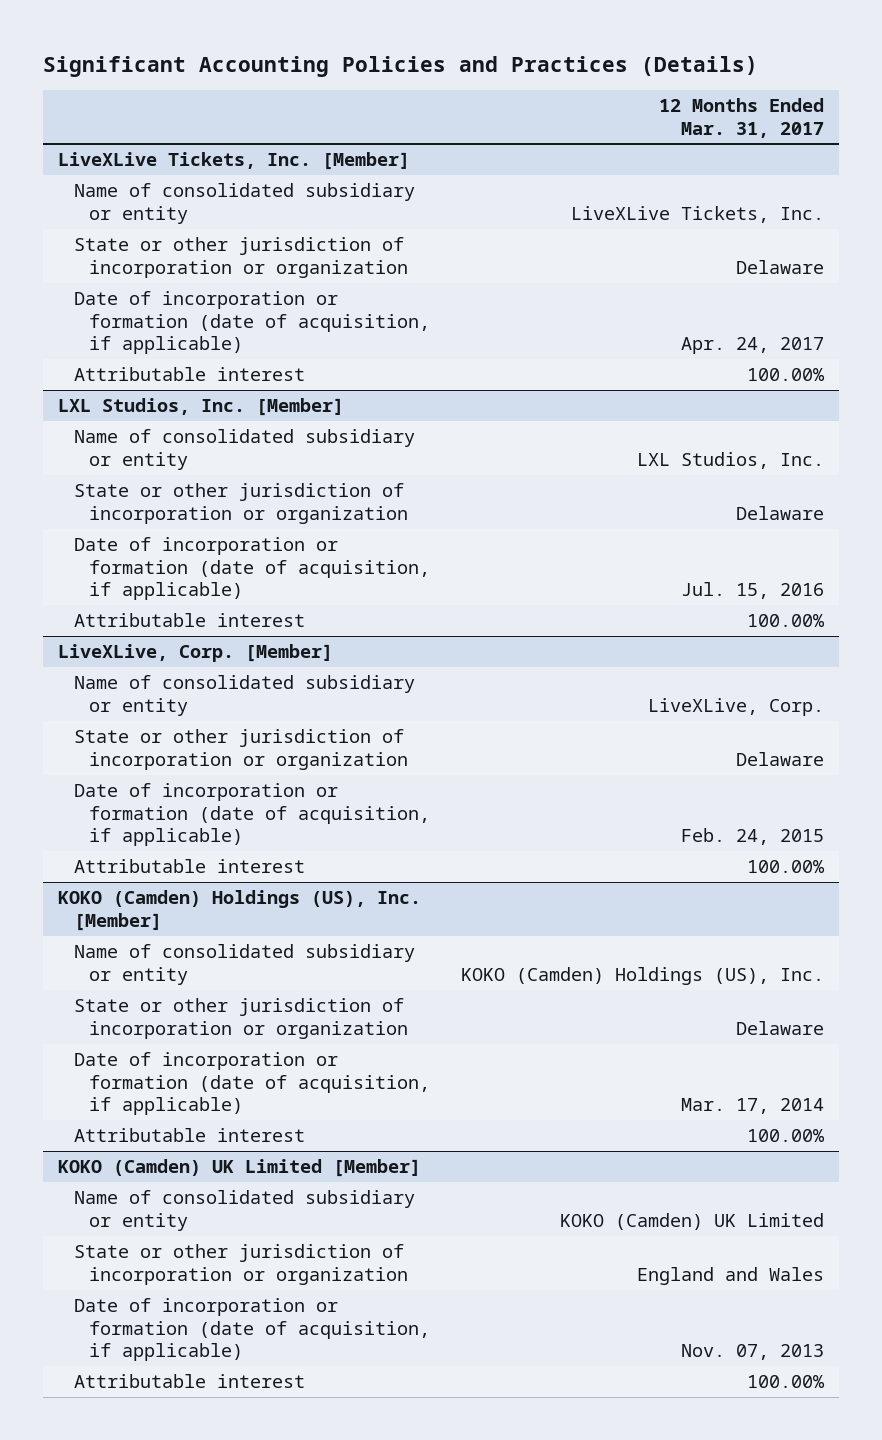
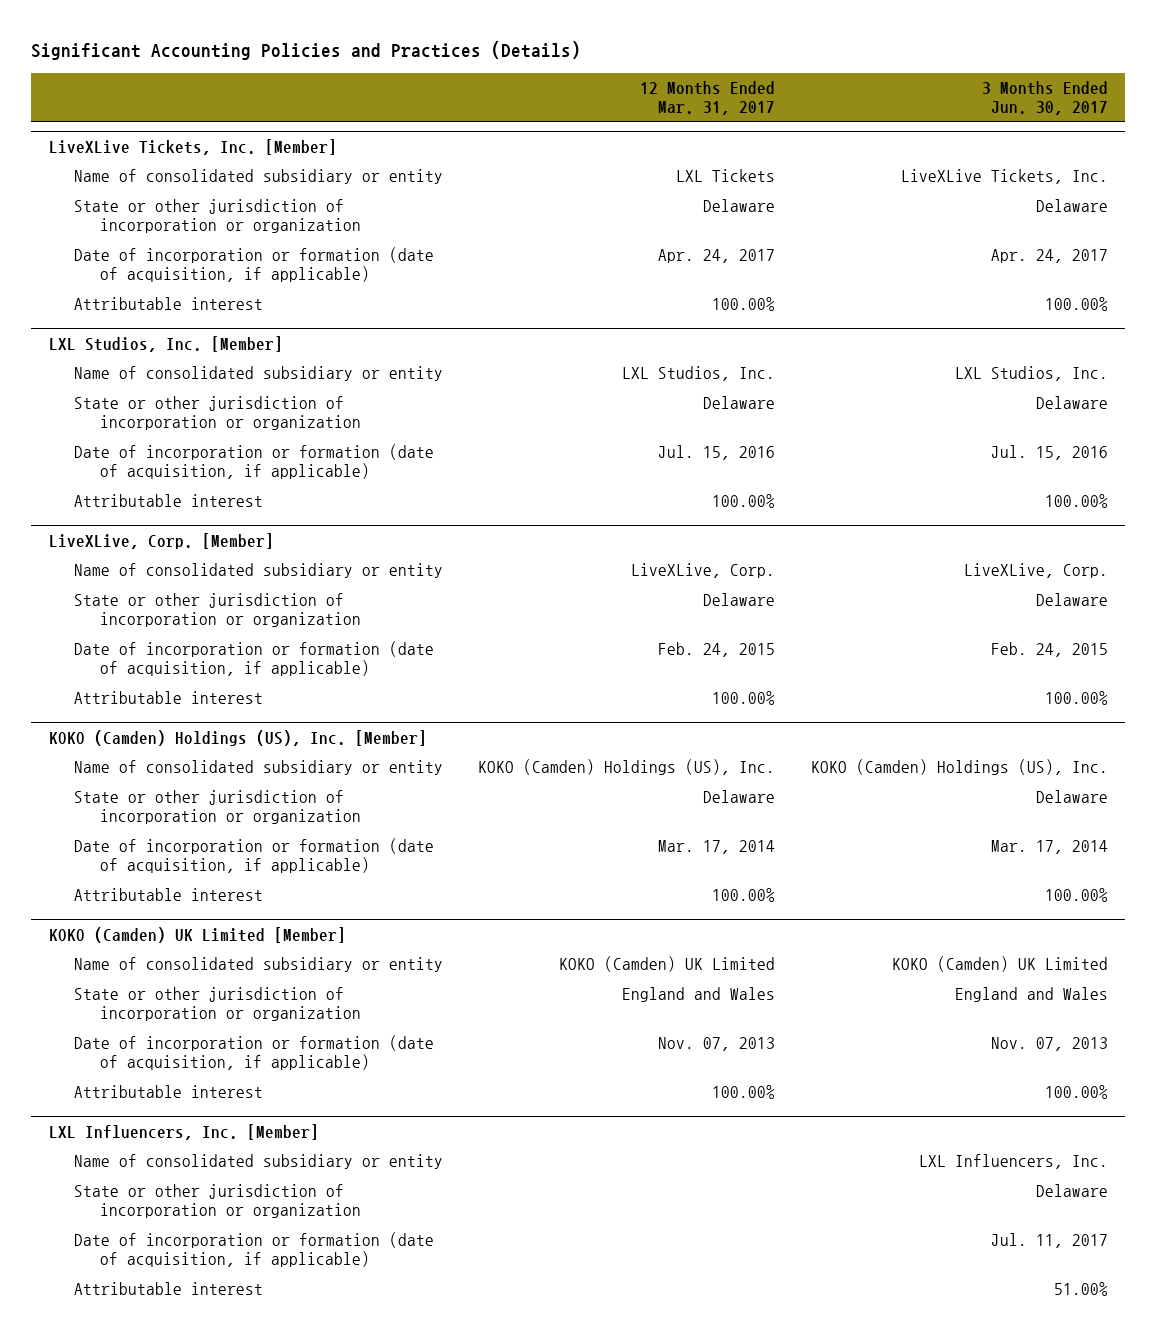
- | 12 Months Ended Mar. 31, 2017
+ | 12 Months Ended Mar. 31, 2017 | 3 Months Ended Jun. 30, 2017
@ LiveXLive Tickets, Inc. [Member]
- Name of consolidated subsidiary or entity | LiveXLive Tickets, Inc.
+ Name of consolidated subsidiary or entity | LXL Tickets | LiveXLive Tickets, Inc.
+ LXL Influencers, Inc. [Member]
+ Name of consolidated subsidiary or entity | | LXL Influencers, Inc.
+ State or other jurisdiction of incorporation or organization | | Delaware
+ Date of incorporation or formation (date of acquisition, if applicable) | | Jul. 11, 2017
+ Attributable interest | | 51.00%

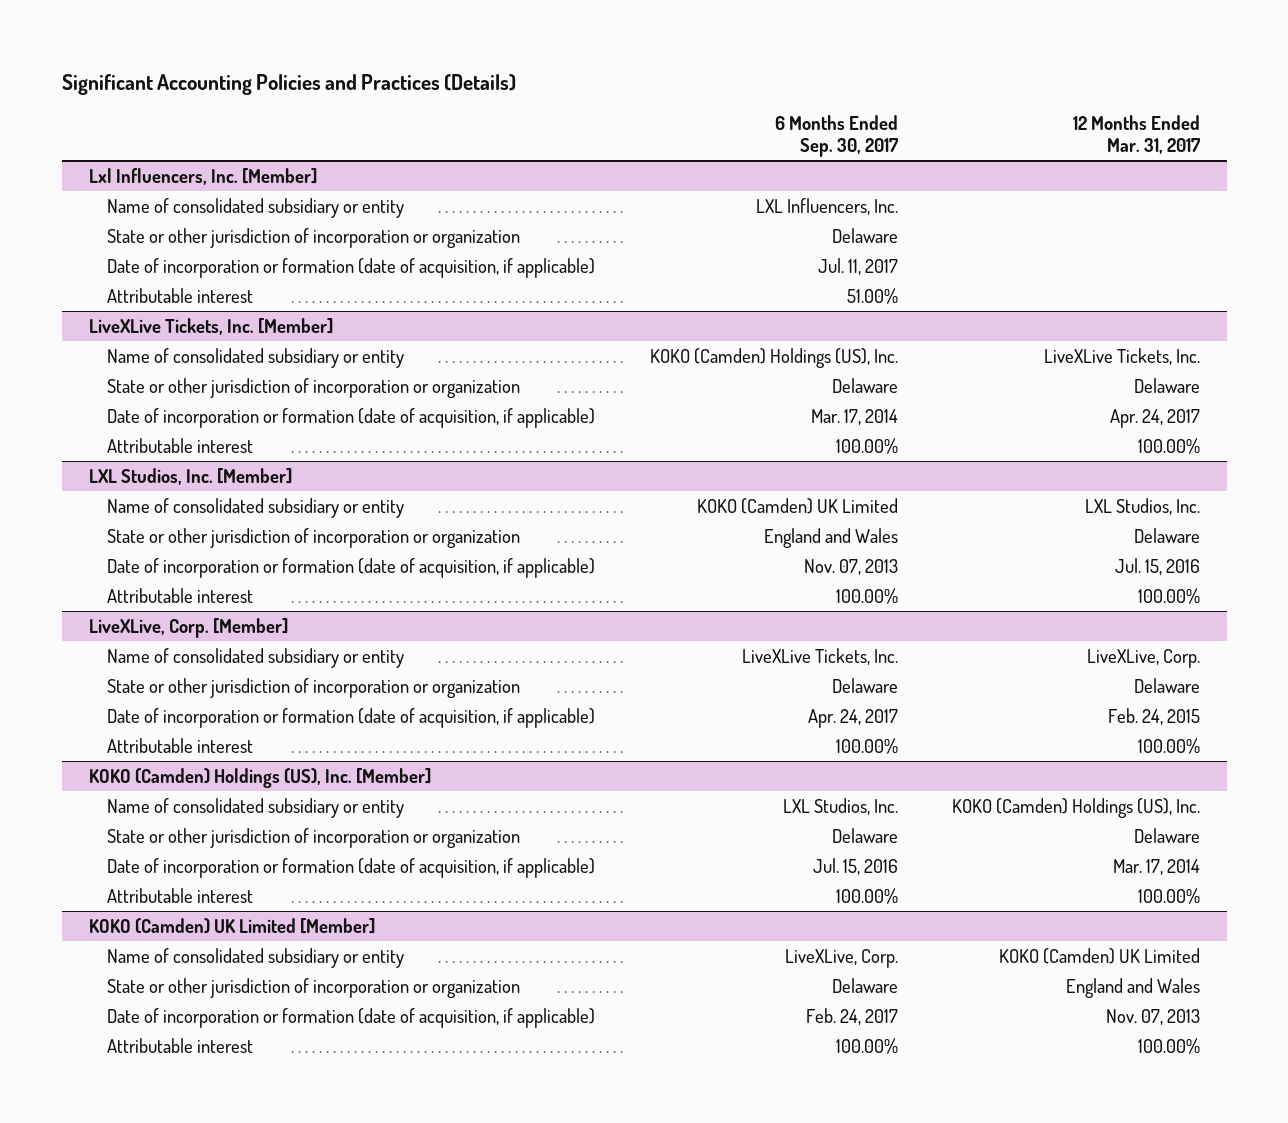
- | 12 Months Ended Mar. 31, 2017 | 3 Months Ended Jun. 30, 2017
+ | 6 Months Ended Sep. 30, 2017 | 12 Months Ended Mar. 31, 2017
+ Lxl Influencers, Inc. [Member]
+ Name of consolidated subsidiary or entity | LXL Influencers, Inc. |
+ State or other jurisdiction of incorporation or organization | Delaware |
+ Date of incorporation or formation (date of acquisition, if applicable) | Jul. 11, 2017 |
+ Attributable interest | 51.00% |
@ LiveXLive Tickets, Inc. [Member]
- Name of consolidated subsidiary or entity | LXL Tickets | LiveXLive Tickets, Inc.
+ Name of consolidated subsidiary or entity | KOKO (Camden) Holdings (US), Inc. | LiveXLive Tickets, Inc.
- LXL Influencers, Inc. [Member]
- Name of consolidated subsidiary or entity | | LXL Influencers, Inc.
- State or other jurisdiction of incorporation or organization | | Delaware
- Date of incorporation or formation (date of acquisition, if applicable) | | Jul. 11, 2017
- Attributable interest | | 51.00%

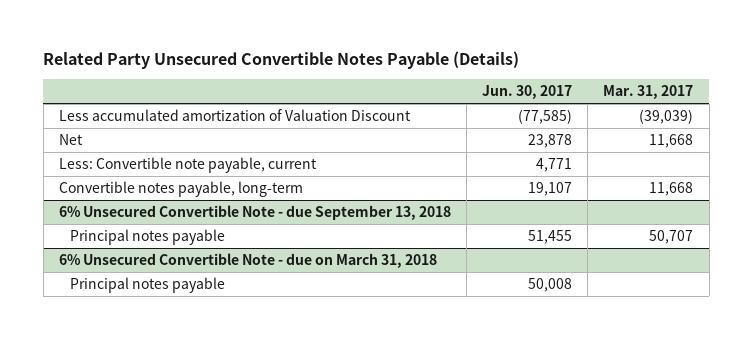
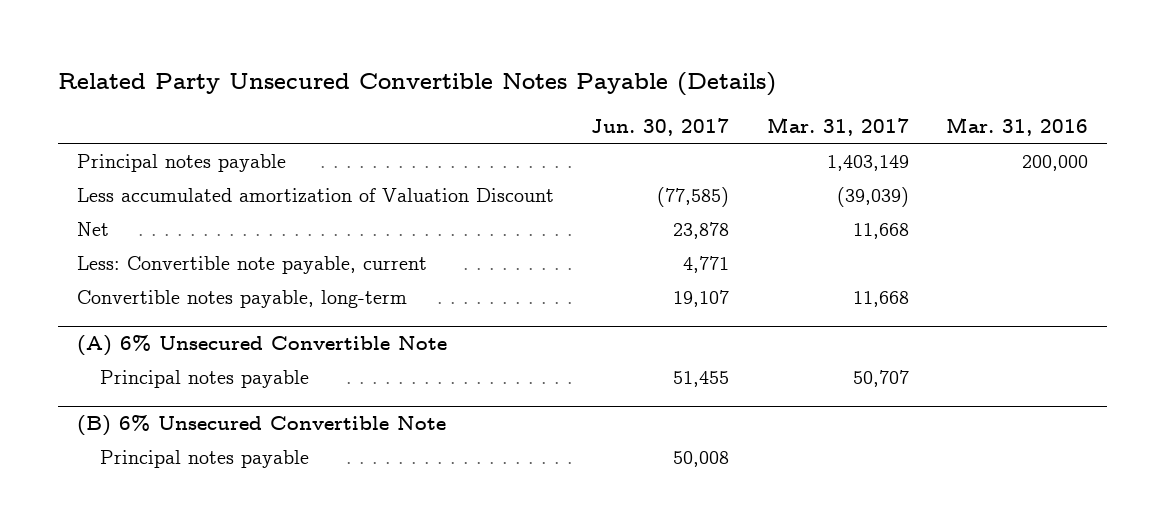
- | Jun. 30, 2017 | Mar. 31, 2017
+ | Jun. 30, 2017 | Mar. 31, 2017 | Mar. 31, 2016
+ Principal notes payable | | 1,403,149 | 200,000
- 6% Unsecured Convertible Note - due September 13, 2018
+ (A) 6% Unsecured Convertible Note
- 6% Unsecured Convertible Note - due on March 31, 2018
+ (B) 6% Unsecured Convertible Note

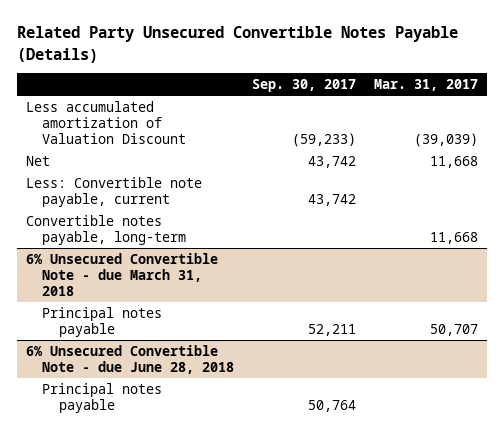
- | Jun. 30, 2017 | Mar. 31, 2017 | Mar. 31, 2016
+ | Sep. 30, 2017 | Mar. 31, 2017
- Principal notes payable | | 1,403,149 | 200,000
- (A) 6% Unsecured Convertible Note
+ 6% Unsecured Convertible Note - due March 31, 2018
- (B) 6% Unsecured Convertible Note
+ 6% Unsecured Convertible Note - due June 28, 2018

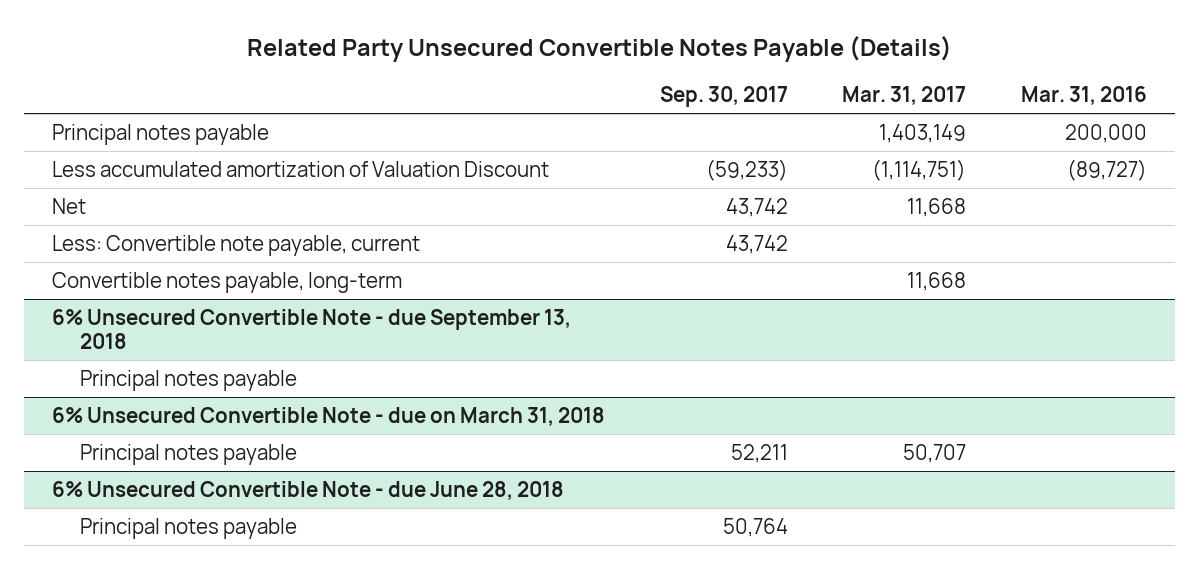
- | Sep. 30, 2017 | Mar. 31, 2017
+ | Sep. 30, 2017 | Mar. 31, 2017 | Mar. 31, 2016
- Less accumulated amortization of Valuation Discount | (59,233) | (39,039)
+ Principal notes payable | | 1,403,149 | 200,000
+ Less accumulated amortization of Valuation Discount | (59,233) | (1,114,751) | (89,727)
- 6% Unsecured Convertible Note - due March 31, 2018
+ 6% Unsecured Convertible Note - due September 13, 2018
+ Principal notes payable
+ 6% Unsecured Convertible Note - due on March 31, 2018

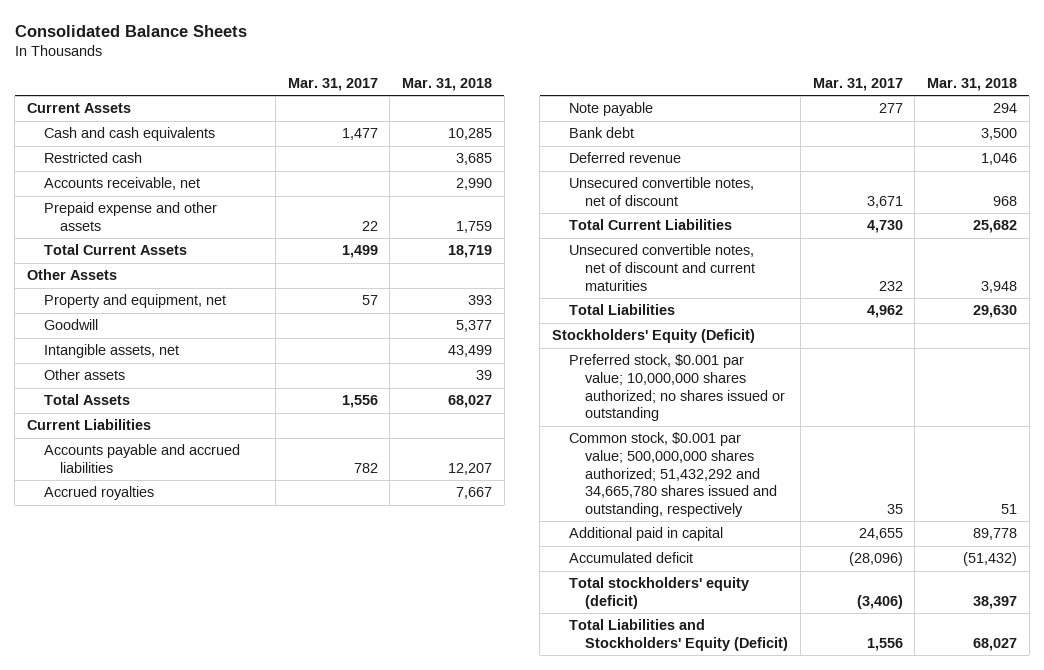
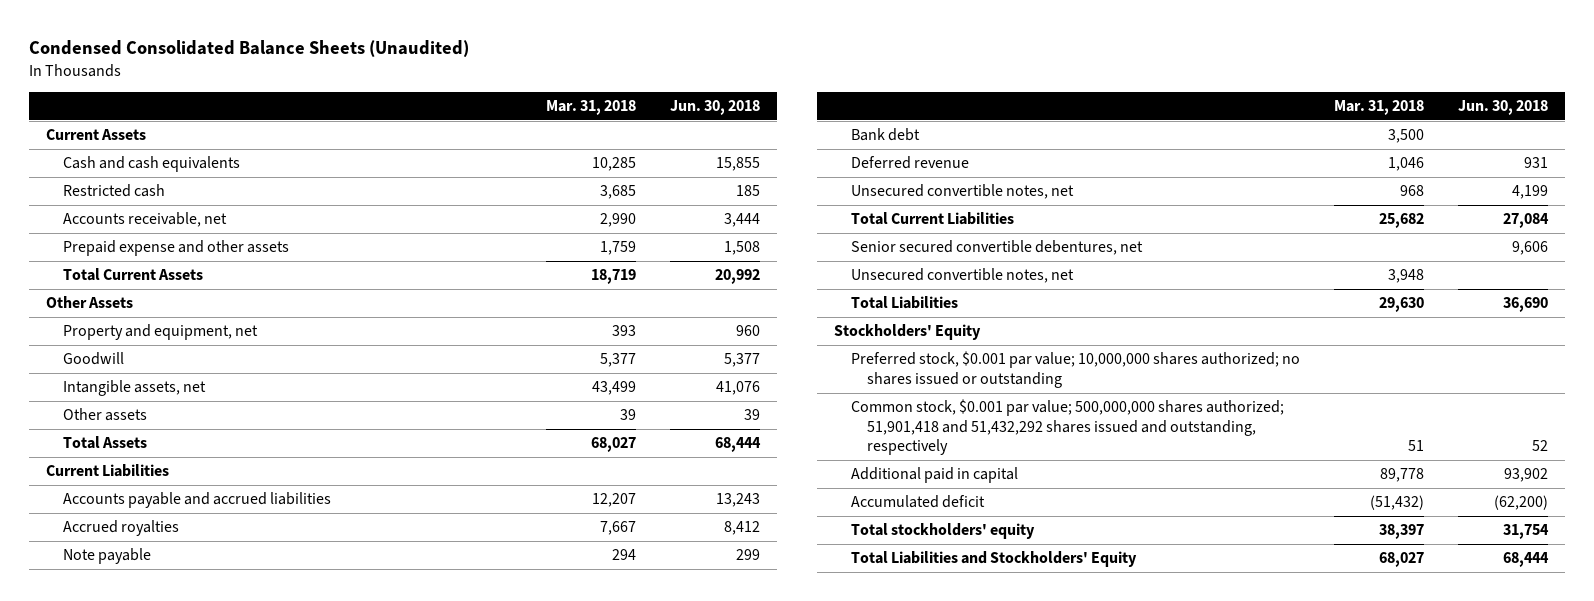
- Consolidated Balance Sheets
+ Condensed Consolidated Balance Sheets (Unaudited)
- | Mar. 31, 2017 | Mar. 31, 2018
+ | Mar. 31, 2018 | Jun. 30, 2018
- Unsecured convertible notes, net of discount | 3,671 | 968
+ Unsecured convertible notes, net | 968 | 4,199
- Unsecured convertible notes, net of discount and current maturities | 232 | 3,948
+ Senior secured convertible debentures, net | | 9,606
+ Unsecured convertible notes, net | 3,948 |
- Stockholders' Equity (Deficit)
+ Stockholders' Equity
- Common stock, $0.001 par value; 500,000,000 shares authorized; 51,432,292 and 34,665,780 shares issued and outstanding, respectively | 35 | 51
+ Common stock, $0.001 par value; 500,000,000 shares authorized; 51,901,418 and 51,432,292 shares issued and outstanding, respectively | 51 | 52
- Total stockholders' equity (deficit) | (3,406) | 38,397
- Total Liabilities and Stockholders' Equity (Deficit) | 1,556 | 68,027
+ Total stockholders' equity | 38,397 | 31,754
+ Total Liabilities and Stockholders' Equity | 68,027 | 68,444

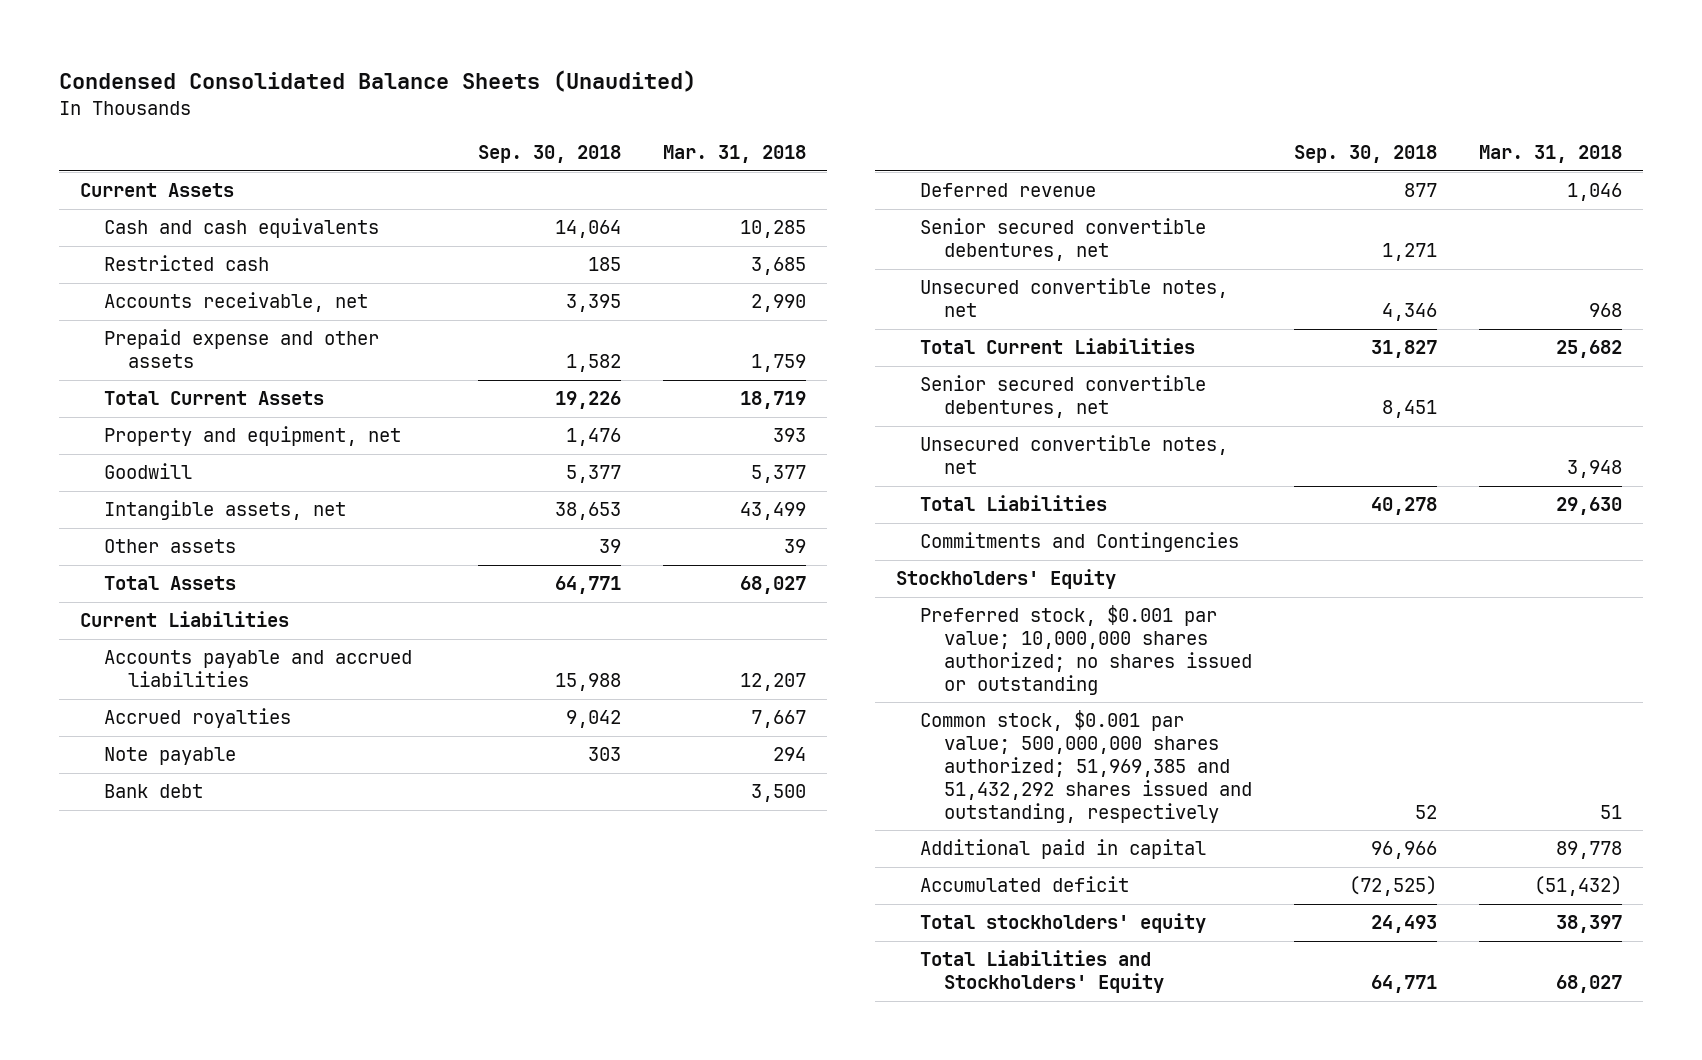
- | Mar. 31, 2018 | Jun. 30, 2018
+ | Sep. 30, 2018 | Mar. 31, 2018
- Other Assets
+ Senior secured convertible debentures, net | 1,271 |
+ Commitments and Contingencies
- Common stock, $0.001 par value; 500,000,000 shares authorized; 51,901,418 and 51,432,292 shares issued and outstanding, respectively | 51 | 52
+ Common stock, $0.001 par value; 500,000,000 shares authorized; 51,969,385 and 51,432,292 shares issued and outstanding, respectively | 52 | 51

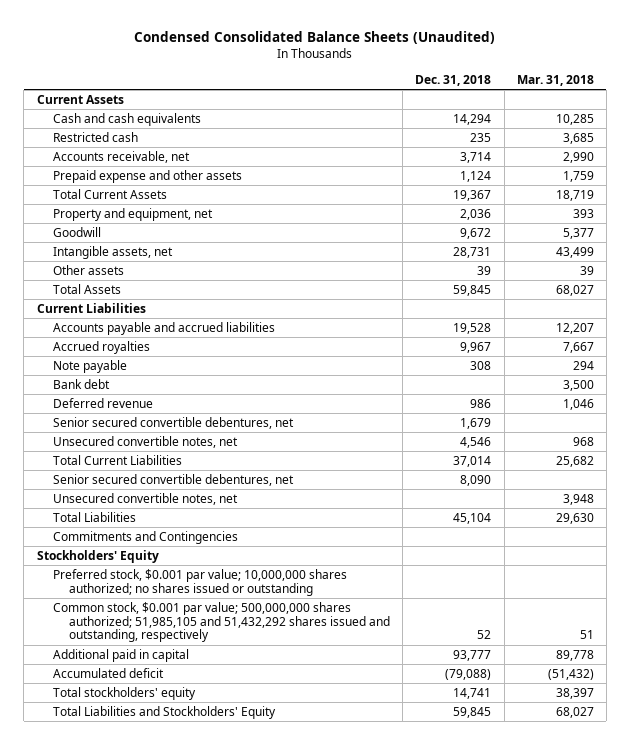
- | Sep. 30, 2018 | Mar. 31, 2018
+ | Dec. 31, 2018 | Mar. 31, 2018
- Common stock, $0.001 par value; 500,000,000 shares authorized; 51,969,385 and 51,432,292 shares issued and outstanding, respectively | 52 | 51
+ Common stock, $0.001 par value; 500,000,000 shares authorized; 51,985,105 and 51,432,292 shares issued and outstanding, respectively | 52 | 51

